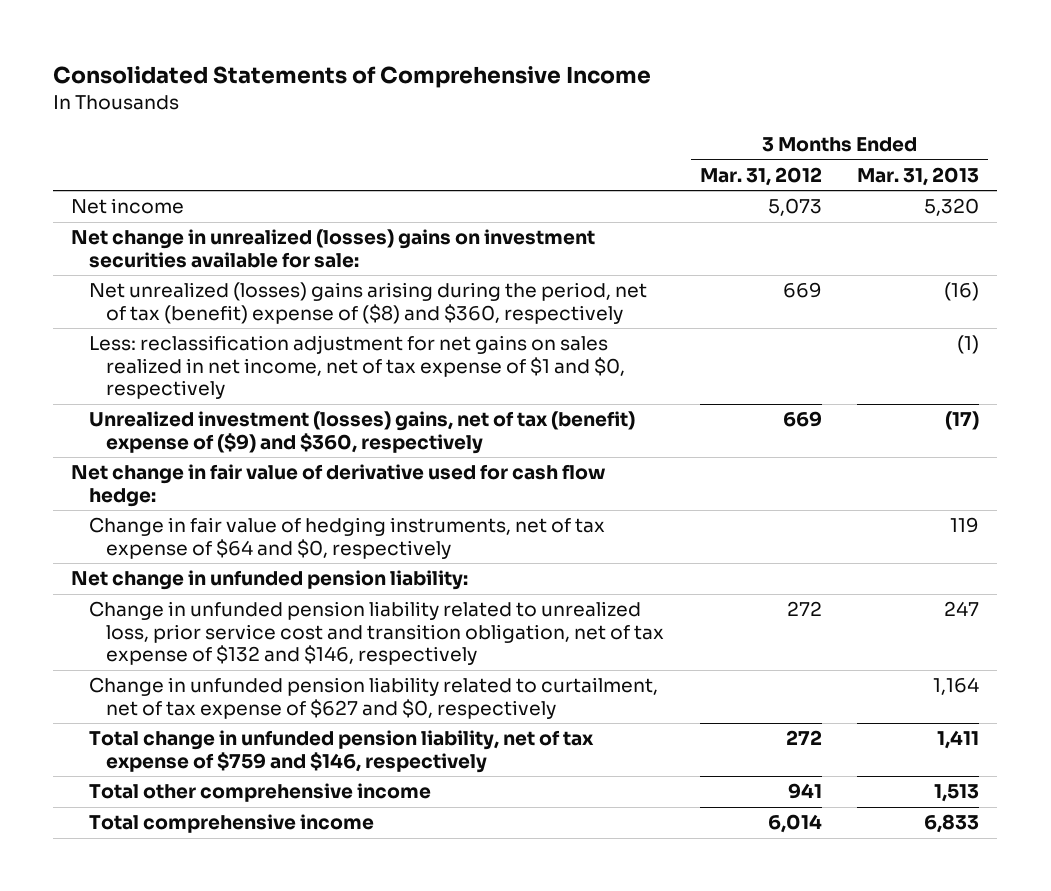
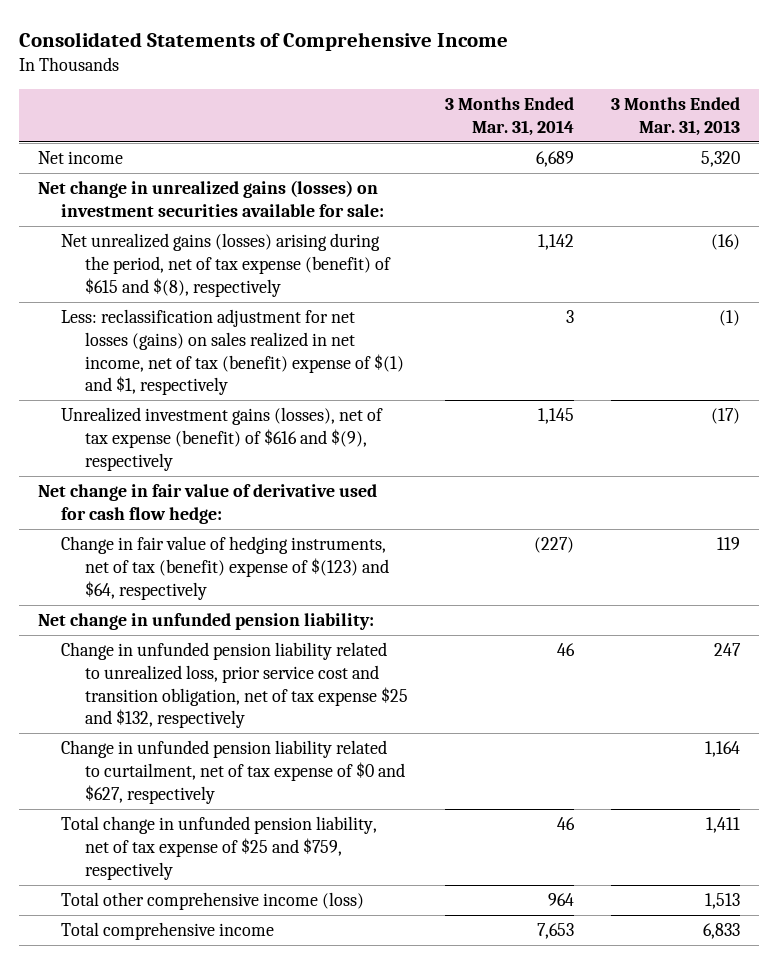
- | 3 Months Ended Mar. 31, 2012 | 3 Months Ended Mar. 31, 2013
+ | 3 Months Ended Mar. 31, 2014 | 3 Months Ended Mar. 31, 2013
- Net change in unrealized (losses) gains on investment securities available for sale:
- Net unrealized (losses) gains arising during the period, net of tax (benefit) expense of ($8) and $360, respectively | 669 | (16)
- Less: reclassification adjustment for net gains on sales realized in net income, net of tax expense of $1 and $0, respectively | | (1)
- Unrealized investment (losses) gains, net of tax (benefit) expense of ($9) and $360, respectively | 669 | (17)
+ Net change in unrealized gains (losses) on investment securities available for sale:
+ Net unrealized gains (losses) arising during the period, net of tax expense (benefit) of $615 and $(8), respectively | 1,142 | (16)
+ Less: reclassification adjustment for net losses (gains) on sales realized in net income, net of tax (benefit) expense of $(1) and $1, respectively | 3 | (1)
+ Unrealized investment gains (losses), net of tax expense (benefit) of $616 and $(9), respectively | 1,145 | (17)
- Change in fair value of hedging instruments, net of tax expense of $64 and $0, respectively | | 119
+ Change in fair value of hedging instruments, net of tax (benefit) expense of $(123) and $64, respectively | (227) | 119
- Change in unfunded pension liability related to unrealized loss, prior service cost and transition obligation, net of tax expense of $132 and $146, respectively | 272 | 247
- Change in unfunded pension liability related to curtailment, net of tax expense of $627 and $0, respectively | | 1,164
- Total change in unfunded pension liability, net of tax expense of $759 and $146, respectively | 272 | 1,411
- Total other comprehensive income | 941 | 1,513
+ Change in unfunded pension liability related to unrealized loss, prior service cost and transition obligation, net of tax expense $25 and $132, respectively | 46 | 247
+ Change in unfunded pension liability related to curtailment, net of tax expense of $0 and $627, respectively | | 1,164
+ Total change in unfunded pension liability, net of tax expense of $25 and $759, respectively | 46 | 1,411
+ Total other comprehensive income (loss) | 964 | 1,513

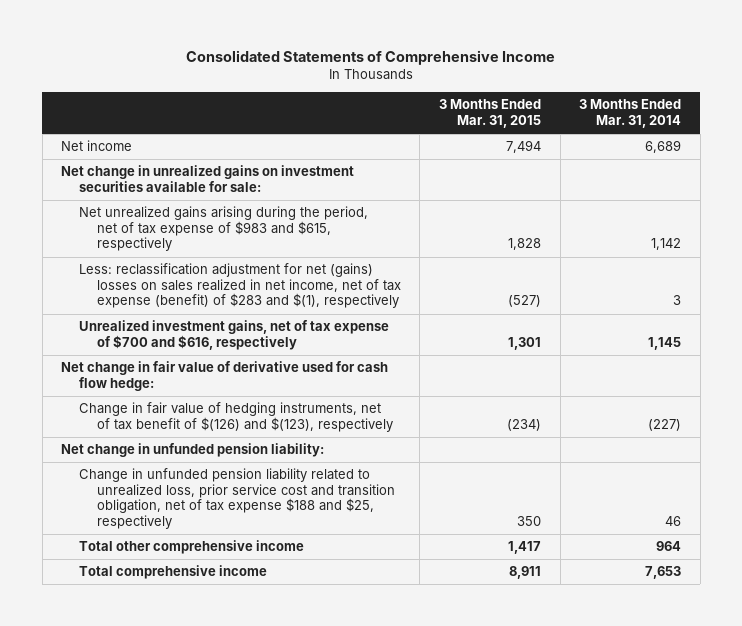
- | 3 Months Ended Mar. 31, 2014 | 3 Months Ended Mar. 31, 2013
+ | 3 Months Ended Mar. 31, 2015 | 3 Months Ended Mar. 31, 2014
- Net change in unrealized gains (losses) on investment securities available for sale:
- Net unrealized gains (losses) arising during the period, net of tax expense (benefit) of $615 and $(8), respectively | 1,142 | (16)
- Less: reclassification adjustment for net losses (gains) on sales realized in net income, net of tax (benefit) expense of $(1) and $1, respectively | 3 | (1)
- Unrealized investment gains (losses), net of tax expense (benefit) of $616 and $(9), respectively | 1,145 | (17)
+ Net change in unrealized gains on investment securities available for sale:
+ Net unrealized gains arising during the period, net of tax expense of $983 and $615, respectively | 1,828 | 1,142
+ Less: reclassification adjustment for net (gains) losses on sales realized in net income, net of tax expense (benefit) of $283 and $(1), respectively | (527) | 3
+ Unrealized investment gains, net of tax expense of $700 and $616, respectively | 1,301 | 1,145
- Change in fair value of hedging instruments, net of tax (benefit) expense of $(123) and $64, respectively | (227) | 119
+ Change in fair value of hedging instruments, net of tax benefit of $(126) and $(123), respectively | (234) | (227)
- Change in unfunded pension liability related to unrealized loss, prior service cost and transition obligation, net of tax expense $25 and $132, respectively | 46 | 247
- Change in unfunded pension liability related to curtailment, net of tax expense of $0 and $627, respectively | | 1,164
- Total change in unfunded pension liability, net of tax expense of $25 and $759, respectively | 46 | 1,411
- Total other comprehensive income (loss) | 964 | 1,513
+ Change in unfunded pension liability related to unrealized loss, prior service cost and transition obligation, net of tax expense $188 and $25, respectively | 350 | 46
+ Total other comprehensive income | 1,417 | 964

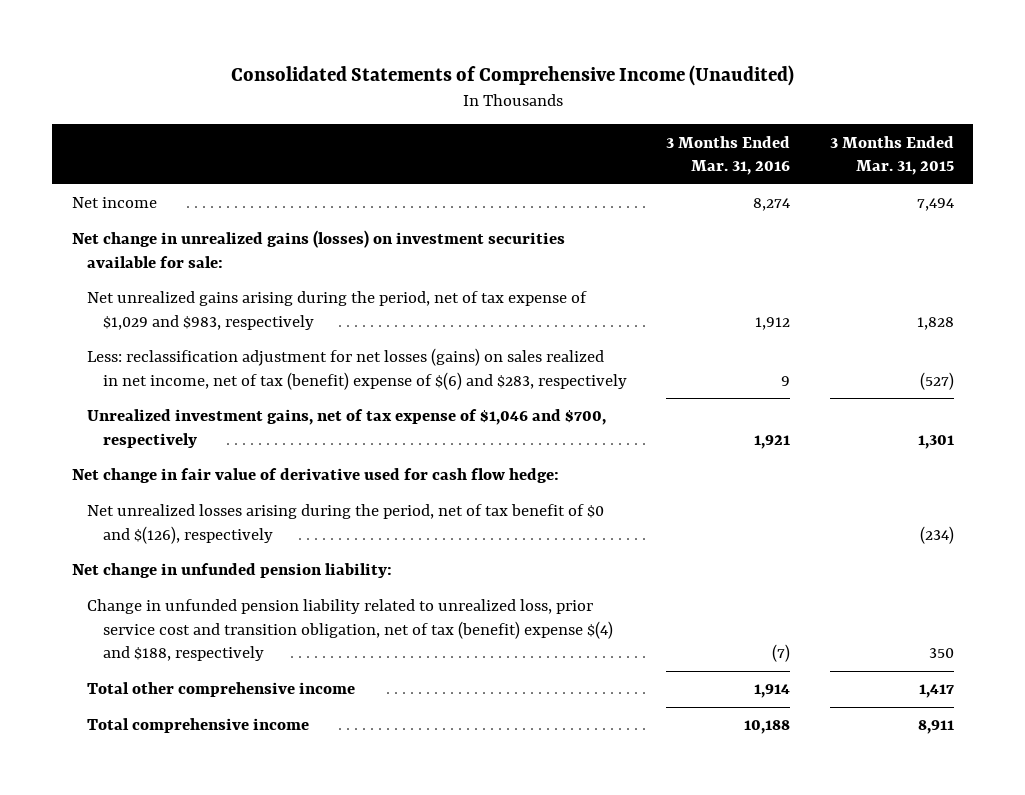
- Consolidated Statements of Comprehensive Income
+ Consolidated Statements of Comprehensive Income (Unaudited)
- | 3 Months Ended Mar. 31, 2015 | 3 Months Ended Mar. 31, 2014
+ | 3 Months Ended Mar. 31, 2016 | 3 Months Ended Mar. 31, 2015
- Net change in unrealized gains on investment securities available for sale:
- Net unrealized gains arising during the period, net of tax expense of $983 and $615, respectively | 1,828 | 1,142
- Less: reclassification adjustment for net (gains) losses on sales realized in net income, net of tax expense (benefit) of $283 and $(1), respectively | (527) | 3
- Unrealized investment gains, net of tax expense of $700 and $616, respectively | 1,301 | 1,145
+ Net change in unrealized gains (losses) on investment securities available for sale:
+ Net unrealized gains arising during the period, net of tax expense of $1,029 and $983, respectively | 1,912 | 1,828
+ Less: reclassification adjustment for net losses (gains) on sales realized in net income, net of tax (benefit) expense of $(6) and $283, respectively | 9 | (527)
+ Unrealized investment gains, net of tax expense of $1,046 and $700, respectively | 1,921 | 1,301
- Change in fair value of hedging instruments, net of tax benefit of $(126) and $(123), respectively | (234) | (227)
+ Net unrealized losses arising during the period, net of tax benefit of $0 and $(126), respectively | | (234)
- Change in unfunded pension liability related to unrealized loss, prior service cost and transition obligation, net of tax expense $188 and $25, respectively | 350 | 46
+ Change in unfunded pension liability related to unrealized loss, prior service cost and transition obligation, net of tax (benefit) expense $(4) and $188, respectively | (7) | 350

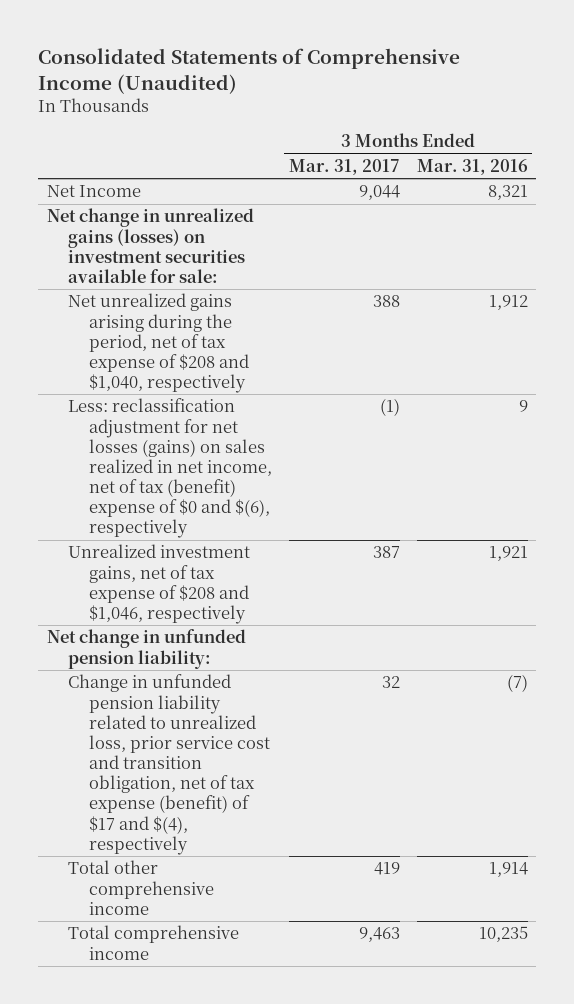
- | 3 Months Ended Mar. 31, 2016 | 3 Months Ended Mar. 31, 2015
+ | 3 Months Ended Mar. 31, 2017 | 3 Months Ended Mar. 31, 2016
- Net income | 8,274 | 7,494
+ Net Income | 9,044 | 8,321
- Net unrealized gains arising during the period, net of tax expense of $1,029 and $983, respectively | 1,912 | 1,828
- Less: reclassification adjustment for net losses (gains) on sales realized in net income, net of tax (benefit) expense of $(6) and $283, respectively | 9 | (527)
- Unrealized investment gains, net of tax expense of $1,046 and $700, respectively | 1,921 | 1,301
- Net change in fair value of derivative used for cash flow hedge:
- Net unrealized losses arising during the period, net of tax benefit of $0 and $(126), respectively | | (234)
+ Net unrealized gains arising during the period, net of tax expense of $208 and $1,040, respectively | 388 | 1,912
+ Less: reclassification adjustment for net losses (gains) on sales realized in net income, net of tax (benefit) expense of $0 and $(6), respectively | (1) | 9
+ Unrealized investment gains, net of tax expense of $208 and $1,046, respectively | 387 | 1,921
- Change in unfunded pension liability related to unrealized loss, prior service cost and transition obligation, net of tax (benefit) expense $(4) and $188, respectively | (7) | 350
+ Change in unfunded pension liability related to unrealized loss, prior service cost and transition obligation, net of tax expense (benefit) of $17 and $(4), respectively | 32 | (7)
- Total comprehensive income | 10,188 | 8,911
+ Total comprehensive income | 9,463 | 10,235

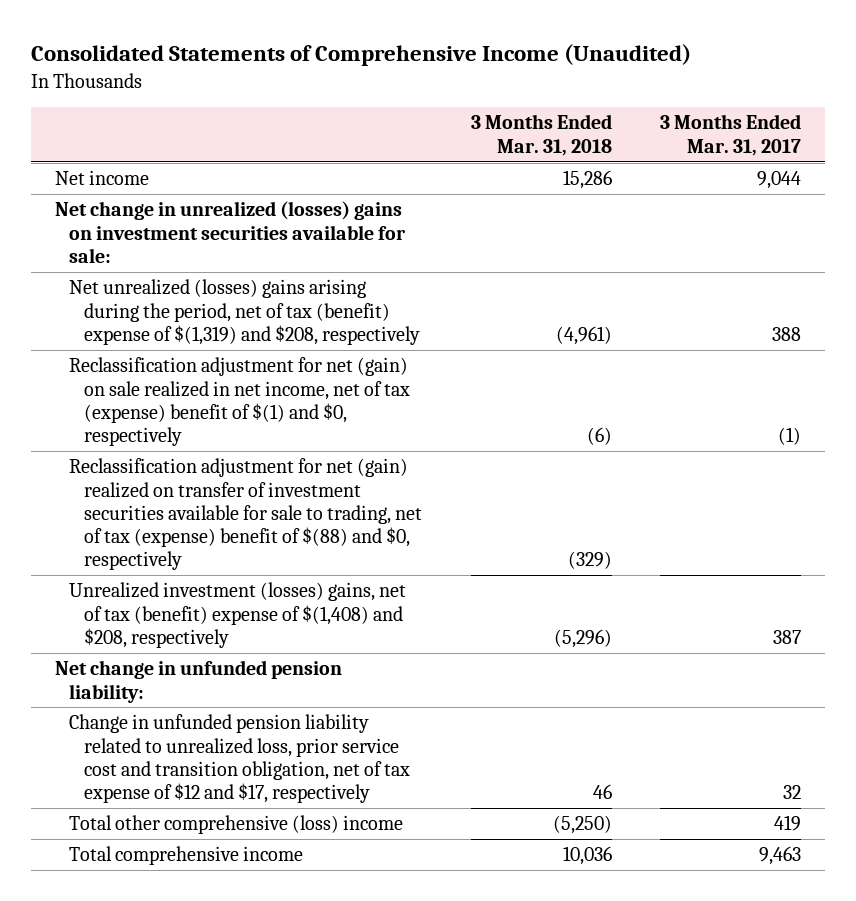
- | 3 Months Ended Mar. 31, 2017 | 3 Months Ended Mar. 31, 2016
+ | 3 Months Ended Mar. 31, 2018 | 3 Months Ended Mar. 31, 2017
- Net Income | 9,044 | 8,321
- Net change in unrealized gains (losses) on investment securities available for sale:
- Net unrealized gains arising during the period, net of tax expense of $208 and $1,040, respectively | 388 | 1,912
- Less: reclassification adjustment for net losses (gains) on sales realized in net income, net of tax (benefit) expense of $0 and $(6), respectively | (1) | 9
- Unrealized investment gains, net of tax expense of $208 and $1,046, respectively | 387 | 1,921
+ Net income | 15,286 | 9,044
+ Net change in unrealized (losses) gains on investment securities available for sale:
+ Net unrealized (losses) gains arising during the period, net of tax (benefit) expense of $(1,319) and $208, respectively | (4,961) | 388
+ Reclassification adjustment for net (gain) on sale realized in net income, net of tax (expense) benefit of $(1) and $0, respectively | (6) | (1)
+ Reclassification adjustment for net (gain) realized on transfer of investment securities available for sale to trading, net of tax (expense) benefit of $(88) and $0, respectively | (329) |
+ Unrealized investment (losses) gains, net of tax (benefit) expense of $(1,408) and $208, respectively | (5,296) | 387
- Change in unfunded pension liability related to unrealized loss, prior service cost and transition obligation, net of tax expense (benefit) of $17 and $(4), respectively | 32 | (7)
- Total other comprehensive income | 419 | 1,914
+ Change in unfunded pension liability related to unrealized loss, prior service cost and transition obligation, net of tax expense of $12 and $17, respectively | 46 | 32
+ Total other comprehensive (loss) income | (5,250) | 419

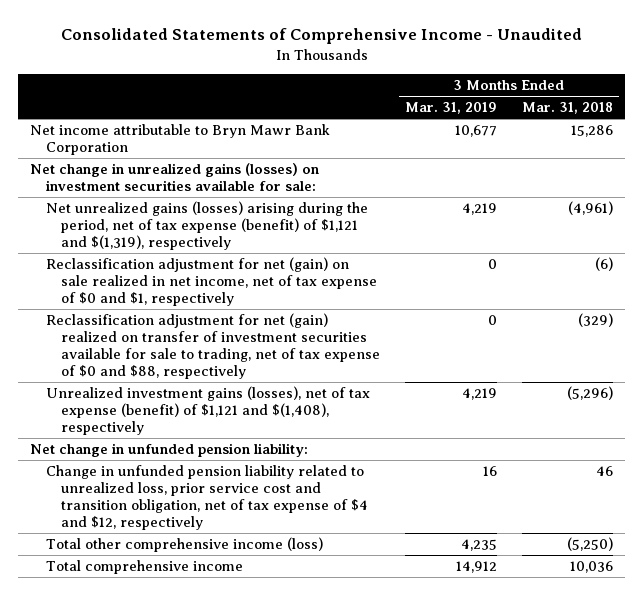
- Consolidated Statements of Comprehensive Income (Unaudited)
+ Consolidated Statements of Comprehensive Income - Unaudited
- | 3 Months Ended Mar. 31, 2018 | 3 Months Ended Mar. 31, 2017
+ | 3 Months Ended Mar. 31, 2019 | 3 Months Ended Mar. 31, 2018
- Net income | 15,286 | 9,044
- Net change in unrealized (losses) gains on investment securities available for sale:
- Net unrealized (losses) gains arising during the period, net of tax (benefit) expense of $(1,319) and $208, respectively | (4,961) | 388
- Reclassification adjustment for net (gain) on sale realized in net income, net of tax (expense) benefit of $(1) and $0, respectively | (6) | (1)
- Reclassification adjustment for net (gain) realized on transfer of investment securities available for sale to trading, net of tax (expense) benefit of $(88) and $0, respectively | (329) |
- Unrealized investment (losses) gains, net of tax (benefit) expense of $(1,408) and $208, respectively | (5,296) | 387
+ Net income attributable to Bryn Mawr Bank Corporation | 10,677 | 15,286
+ Net change in unrealized gains (losses) on investment securities available for sale:
+ Net unrealized gains (losses) arising during the period, net of tax expense (benefit) of $1,121 and $(1,319), respectively | 4,219 | (4,961)
+ Reclassification adjustment for net (gain) on sale realized in net income, net of tax expense of $0 and $1, respectively | 0 | (6)
+ Reclassification adjustment for net (gain) realized on transfer of investment securities available for sale to trading, net of tax expense of $0 and $88, respectively | 0 | (329)
+ Unrealized investment gains (losses), net of tax expense (benefit) of $1,121 and $(1,408), respectively | 4,219 | (5,296)
- Change in unfunded pension liability related to unrealized loss, prior service cost and transition obligation, net of tax expense of $12 and $17, respectively | 46 | 32
- Total other comprehensive (loss) income | (5,250) | 419
+ Change in unfunded pension liability related to unrealized loss, prior service cost and transition obligation, net of tax expense of $4 and $12, respectively | 16 | 46
+ Total other comprehensive income (loss) | 4,235 | (5,250)

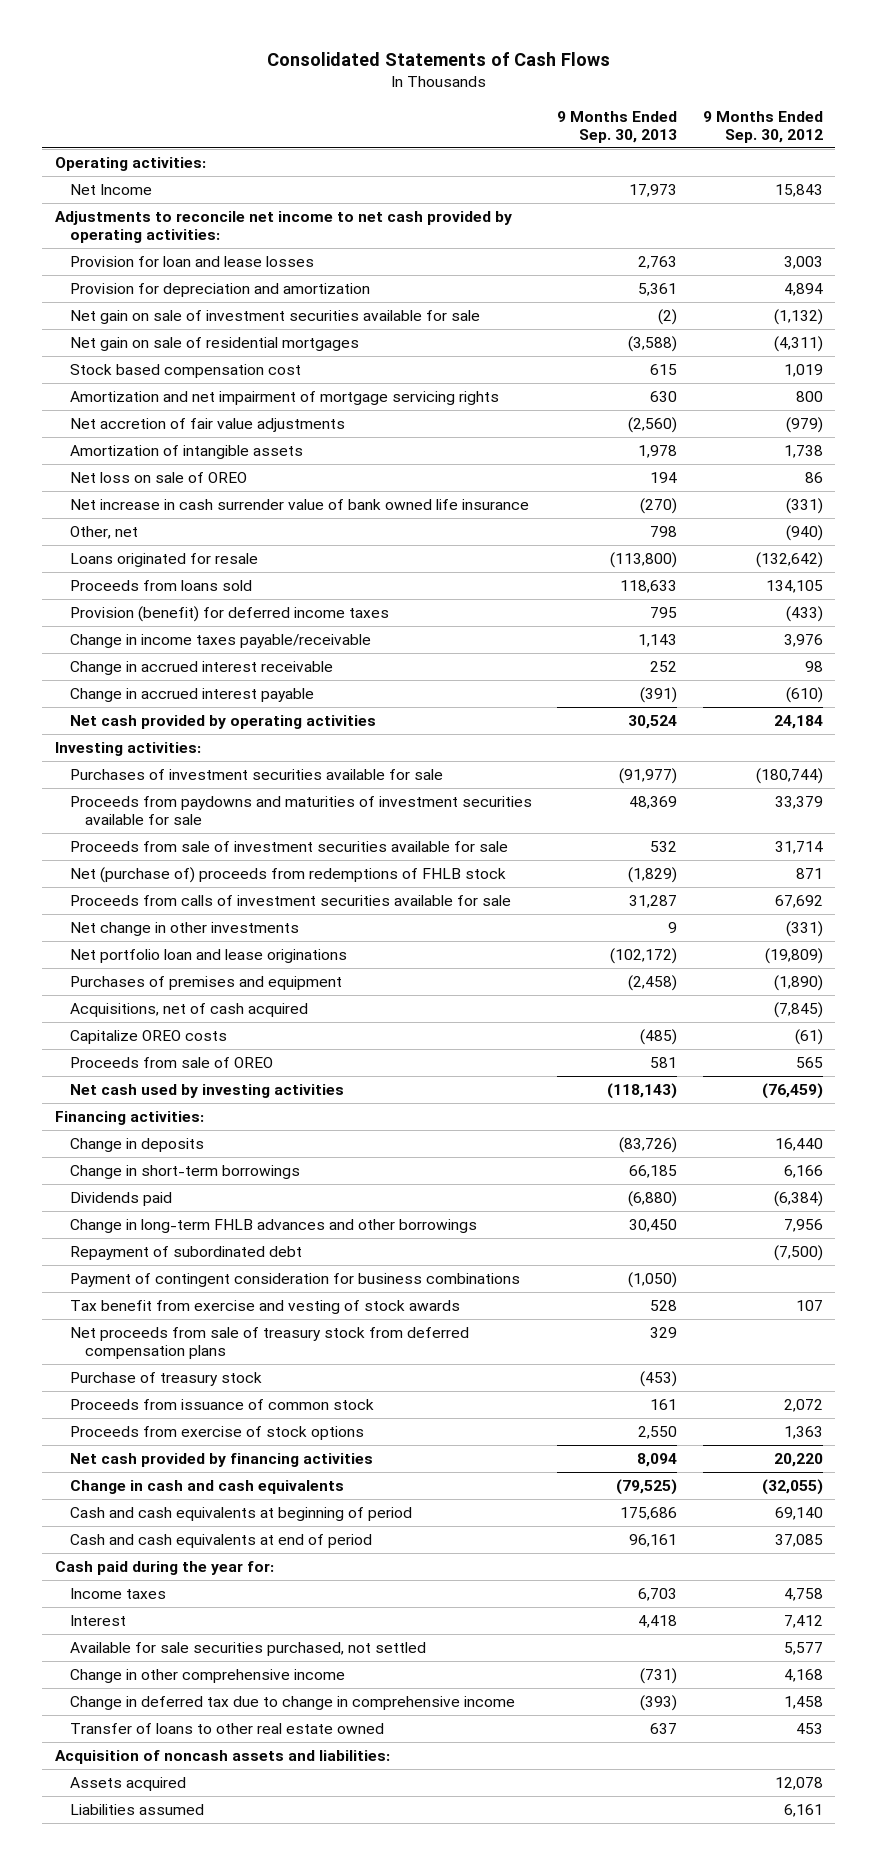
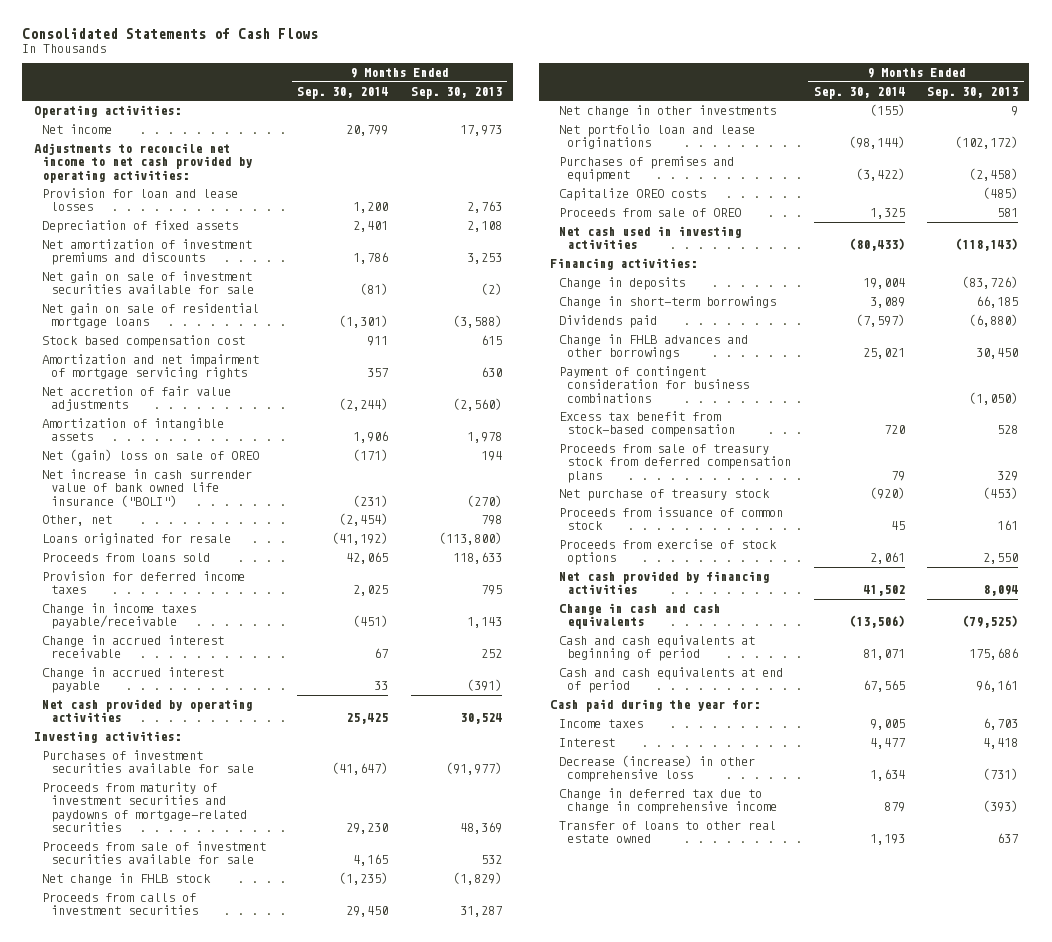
- | 9 Months Ended Sep. 30, 2013 | 9 Months Ended Sep. 30, 2012
+ | 9 Months Ended Sep. 30, 2014 | 9 Months Ended Sep. 30, 2013
- Net Income | 17,973 | 15,843
+ Net income | 20,799 | 17,973
- Provision for depreciation and amortization | 5,361 | 4,894
+ Depreciation of fixed assets | 2,401 | 2,108
+ Net amortization of investment premiums and discounts | 1,786 | 3,253
- Net gain on sale of residential mortgages | (3,588) | (4,311)
+ Net gain on sale of residential mortgage loans | (1,301) | (3,588)
- Net loss on sale of OREO | 194 | 86
- Net increase in cash surrender value of bank owned life insurance | (270) | (331)
+ Net (gain) loss on sale of OREO | (171) | 194
+ Net increase in cash surrender value of bank owned life insurance ("BOLI") | (231) | (270)
- Provision (benefit) for deferred income taxes | 795 | (433)
+ Provision for deferred income taxes | 2,025 | 795
- Proceeds from paydowns and maturities of investment securities available for sale | 48,369 | 33,379
+ Proceeds from maturity of investment securities and paydowns of mortgage-related securities | 29,230 | 48,369
- Net (purchase of) proceeds from redemptions of FHLB stock | (1,829) | 871
- Proceeds from calls of investment securities available for sale | 31,287 | 67,692
+ Net change in FHLB stock | (1,235) | (1,829)
+ Proceeds from calls of investment securities | 29,450 | 31,287
- Acquisitions, net of cash acquired | | (7,845)
- Net cash used by investing activities | (118,143) | (76,459)
+ Net cash used in investing activities | (80,433) | (118,143)
- Change in long-term FHLB advances and other borrowings | 30,450 | 7,956
- Repayment of subordinated debt | | (7,500)
+ Change in FHLB advances and other borrowings | 25,021 | 30,450
- Tax benefit from exercise and vesting of stock awards | 528 | 107
- Net proceeds from sale of treasury stock from deferred compensation plans | 329 |
- Purchase of treasury stock | (453) |
+ Excess tax benefit from stock-based compensation | 720 | 528
+ Proceeds from sale of treasury stock from deferred compensation plans | 79 | 329
+ Net purchase of treasury stock | (920) | (453)
- Available for sale securities purchased, not settled | | 5,577
- Change in other comprehensive income | (731) | 4,168
+ Decrease (increase) in other comprehensive loss | 1,634 | (731)
- Acquisition of noncash assets and liabilities:
- Assets acquired | | 12,078
- Liabilities assumed | | 6,161

